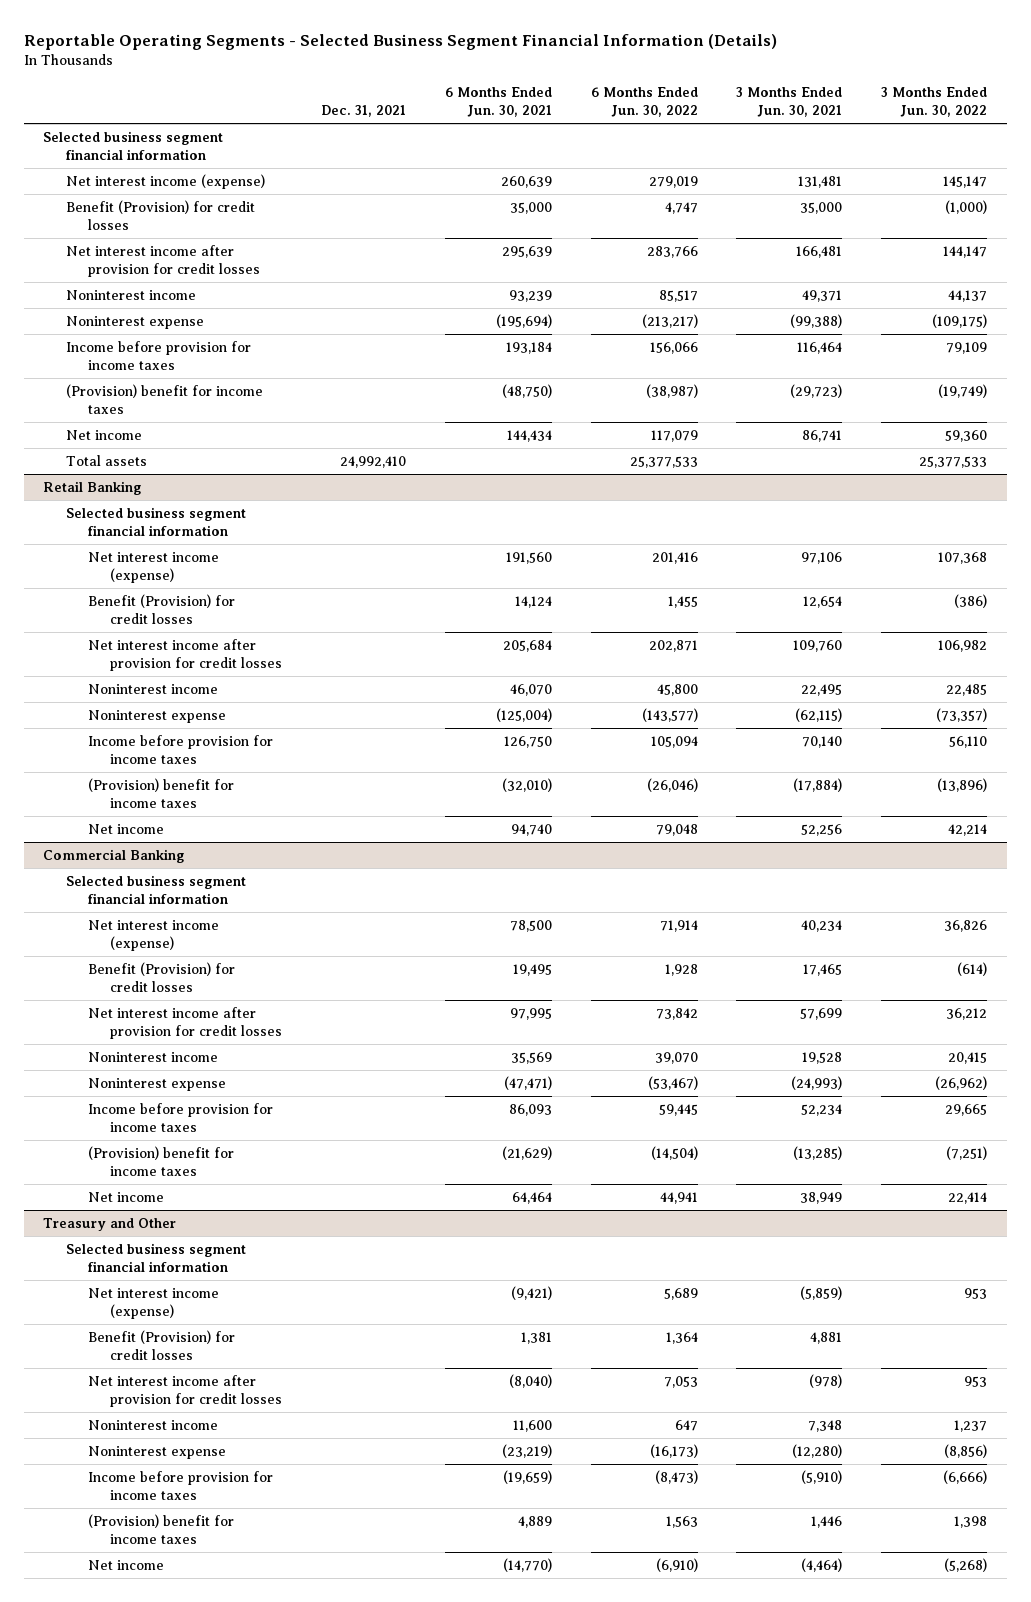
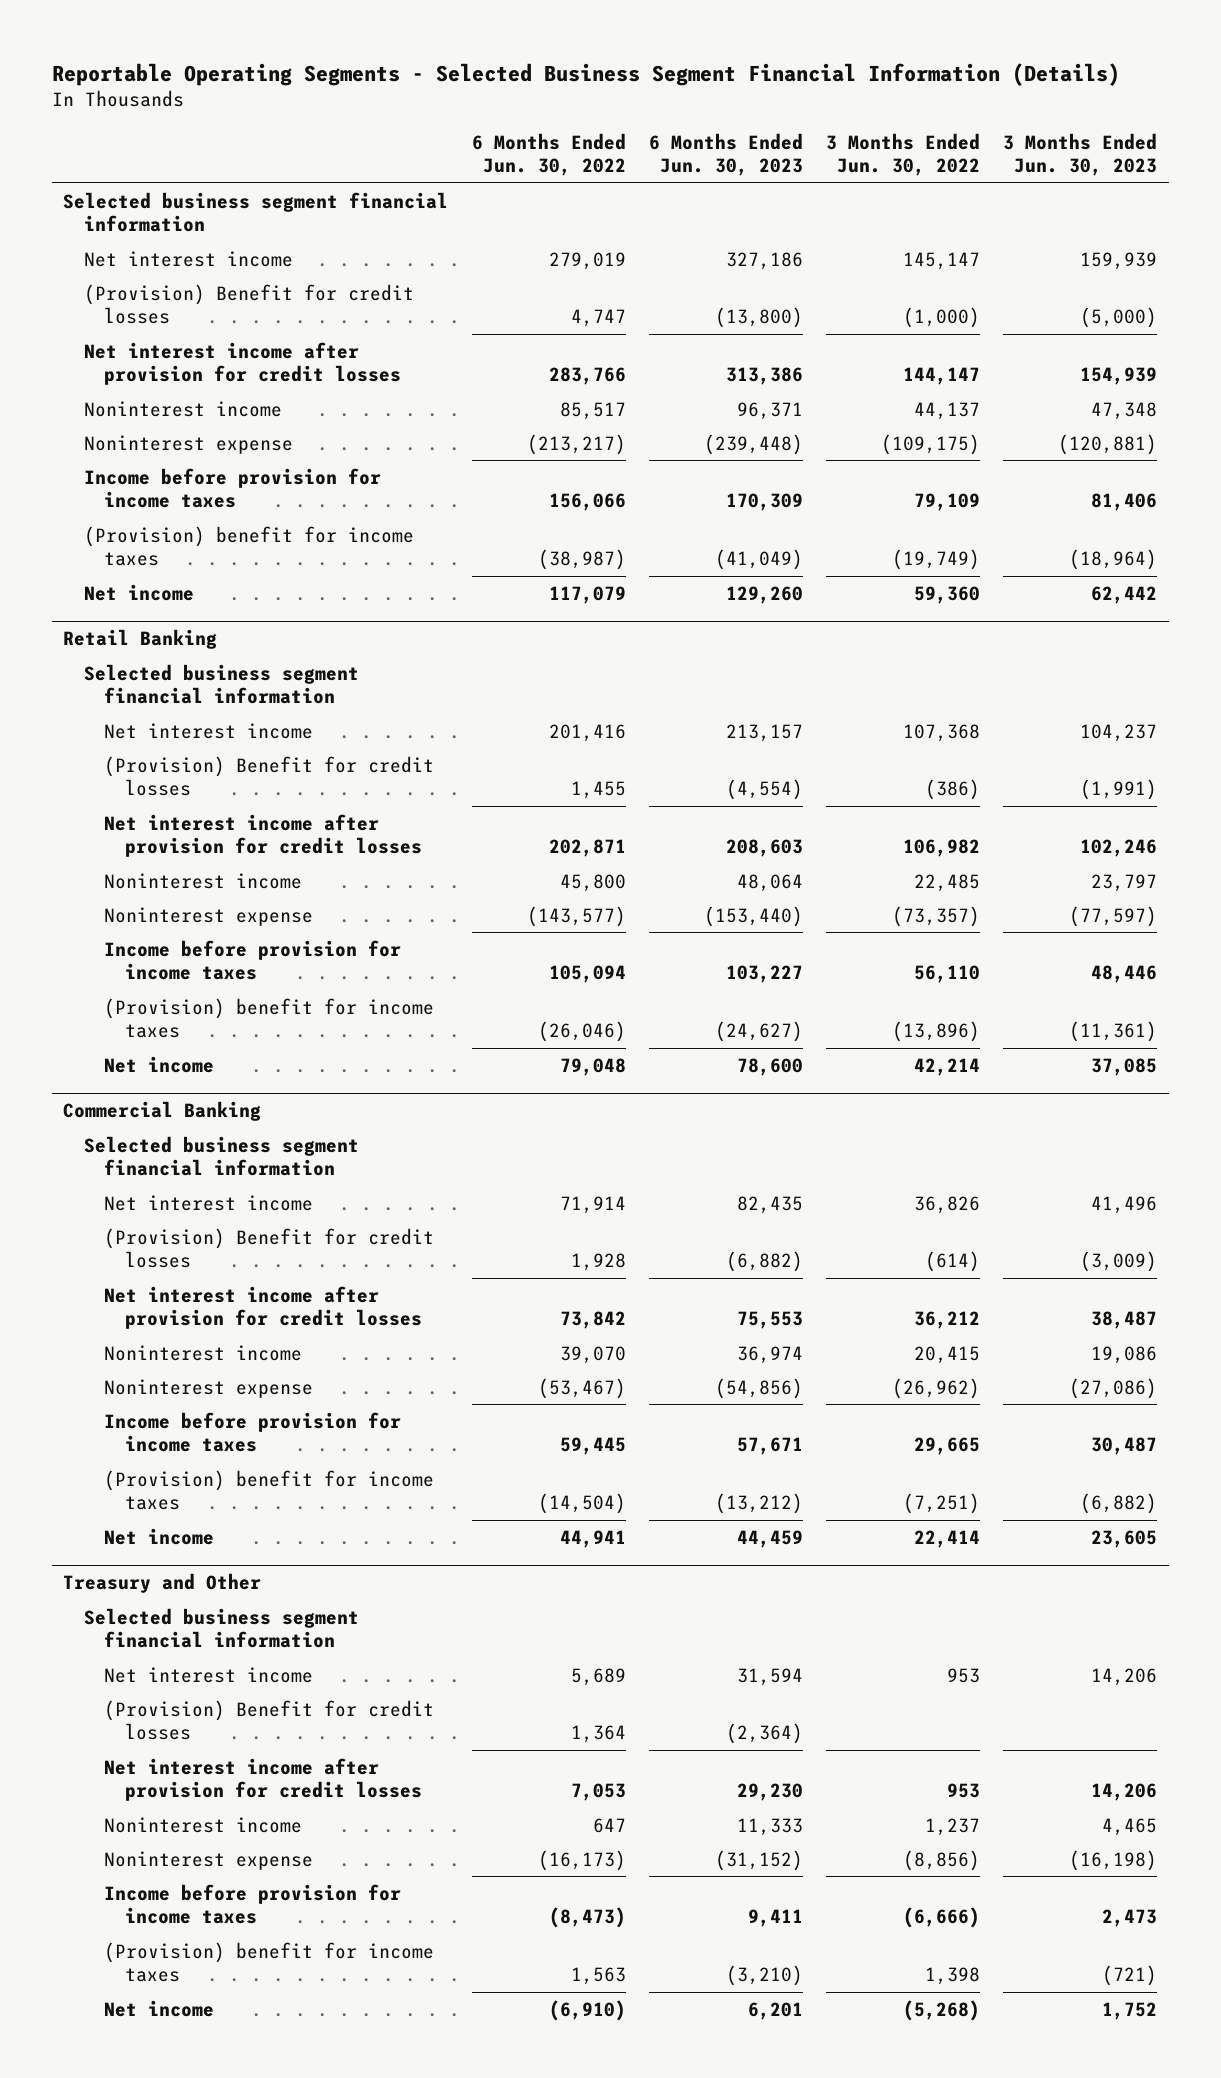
- | Dec. 31, 2021 | 6 Months Ended Jun. 30, 2021 | 6 Months Ended Jun. 30, 2022 | 3 Months Ended Jun. 30, 2021 | 3 Months Ended Jun. 30, 2022
+ | 6 Months Ended Jun. 30, 2022 | 6 Months Ended Jun. 30, 2023 | 3 Months Ended Jun. 30, 2022 | 3 Months Ended Jun. 30, 2023
- Net interest income (expense) | | 260,639 | 279,019 | 131,481 | 145,147
- Benefit (Provision) for credit losses | | 35,000 | 4,747 | 35,000 | (1,000)
+ Net interest income | 279,019 | 327,186 | 145,147 | 159,939
+ (Provision) Benefit for credit losses | 4,747 | (13,800) | (1,000) | (5,000)
- Total assets | 24,992,410 | | 25,377,533 | | 25,377,533
@ Retail Banking
- Net interest income (expense) | | 191,560 | 201,416 | 97,106 | 107,368
- Benefit (Provision) for credit losses | | 14,124 | 1,455 | 12,654 | (386)
+ Net interest income | 201,416 | 213,157 | 107,368 | 104,237
+ (Provision) Benefit for credit losses | 1,455 | (4,554) | (386) | (1,991)
@ Commercial Banking
- Net interest income (expense) | | 78,500 | 71,914 | 40,234 | 36,826
- Benefit (Provision) for credit losses | | 19,495 | 1,928 | 17,465 | (614)
+ Net interest income | 71,914 | 82,435 | 36,826 | 41,496
+ (Provision) Benefit for credit losses | 1,928 | (6,882) | (614) | (3,009)
@ Treasury and Other
- Net interest income (expense) | | (9,421) | 5,689 | (5,859) | 953
- Benefit (Provision) for credit losses | | 1,381 | 1,364 | 4,881 |
+ Net interest income | 5,689 | 31,594 | 953 | 14,206
+ (Provision) Benefit for credit losses | 1,364 | (2,364) | |

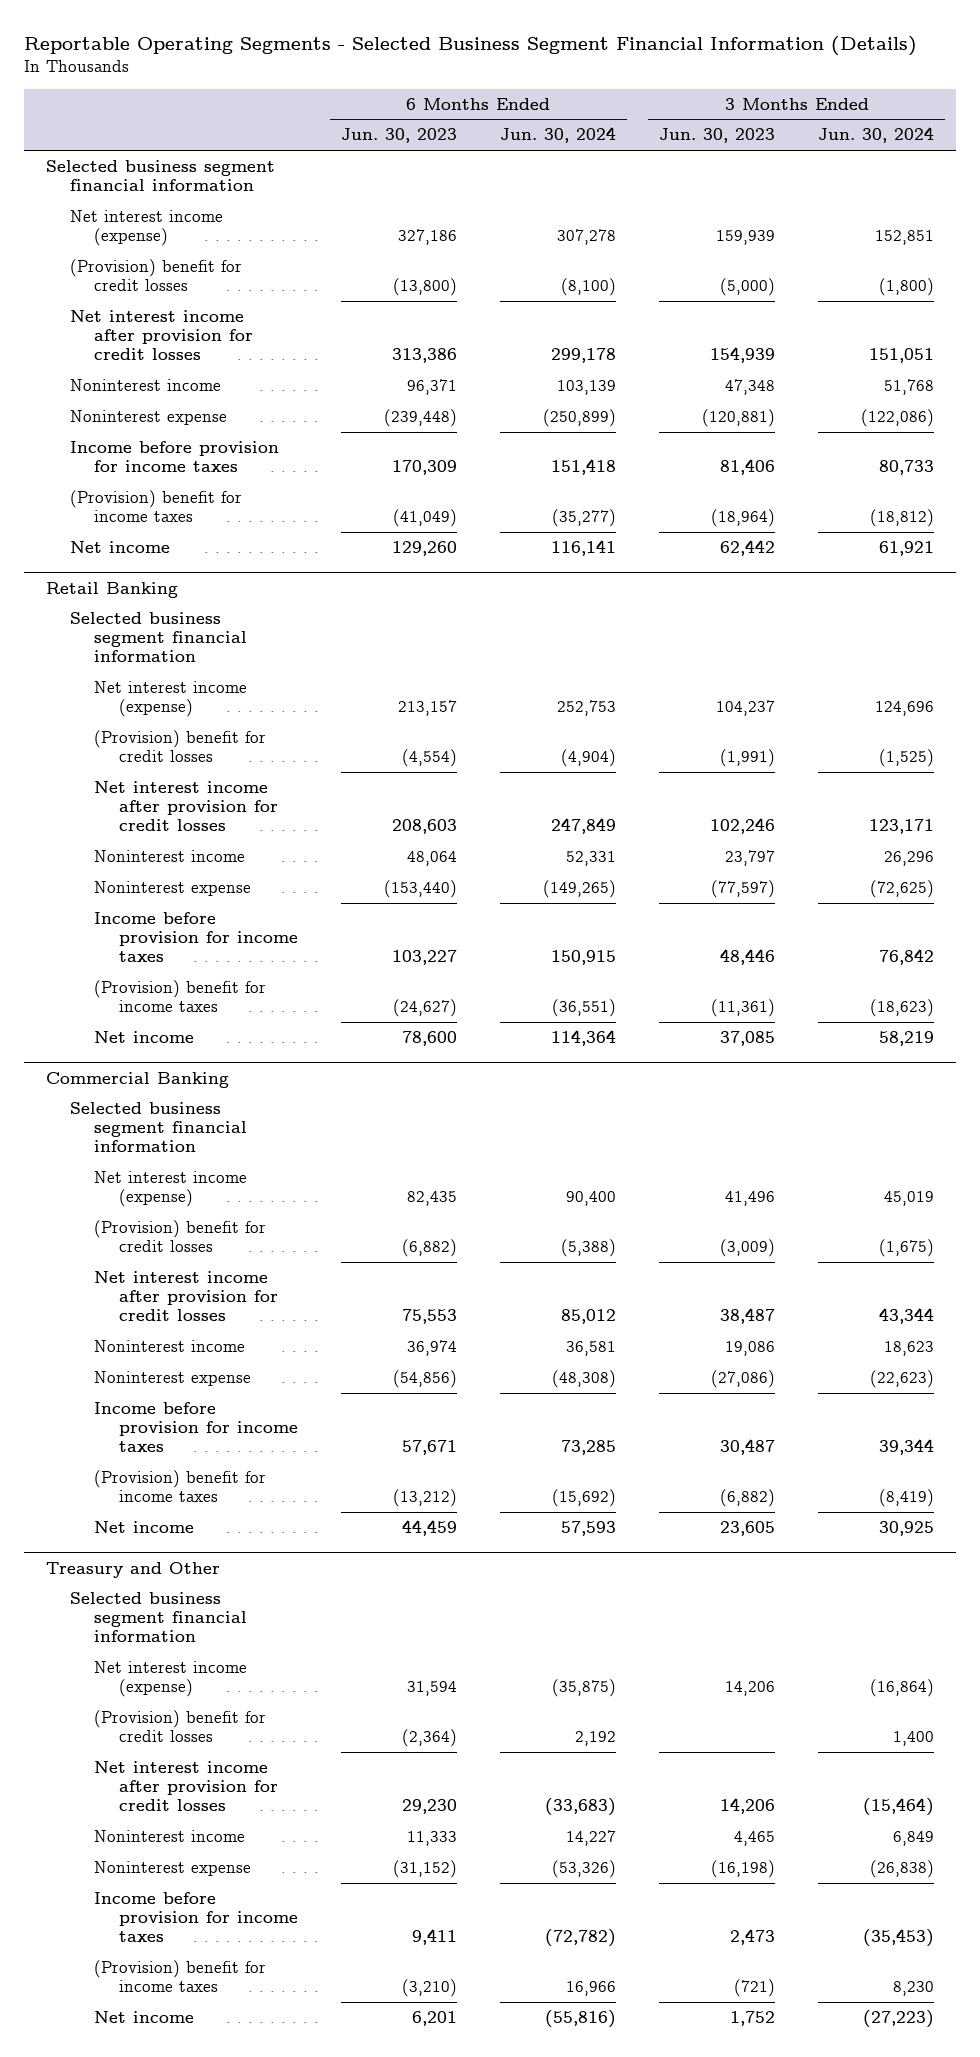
- | 6 Months Ended Jun. 30, 2022 | 6 Months Ended Jun. 30, 2023 | 3 Months Ended Jun. 30, 2022 | 3 Months Ended Jun. 30, 2023
+ | 6 Months Ended Jun. 30, 2023 | 6 Months Ended Jun. 30, 2024 | 3 Months Ended Jun. 30, 2023 | 3 Months Ended Jun. 30, 2024
- Net interest income | 279,019 | 327,186 | 145,147 | 159,939
- (Provision) Benefit for credit losses | 4,747 | (13,800) | (1,000) | (5,000)
+ Net interest income (expense) | 327,186 | 307,278 | 159,939 | 152,851
+ (Provision) benefit for credit losses | (13,800) | (8,100) | (5,000) | (1,800)
@ Retail Banking
- Net interest income | 201,416 | 213,157 | 107,368 | 104,237
- (Provision) Benefit for credit losses | 1,455 | (4,554) | (386) | (1,991)
+ Net interest income (expense) | 213,157 | 252,753 | 104,237 | 124,696
+ (Provision) benefit for credit losses | (4,554) | (4,904) | (1,991) | (1,525)
@ Commercial Banking
- Net interest income | 71,914 | 82,435 | 36,826 | 41,496
- (Provision) Benefit for credit losses | 1,928 | (6,882) | (614) | (3,009)
+ Net interest income (expense) | 82,435 | 90,400 | 41,496 | 45,019
+ (Provision) benefit for credit losses | (6,882) | (5,388) | (3,009) | (1,675)
@ Treasury and Other
- Net interest income | 5,689 | 31,594 | 953 | 14,206
- (Provision) Benefit for credit losses | 1,364 | (2,364) | |
+ Net interest income (expense) | 31,594 | (35,875) | 14,206 | (16,864)
+ (Provision) benefit for credit losses | (2,364) | 2,192 | | 1,400

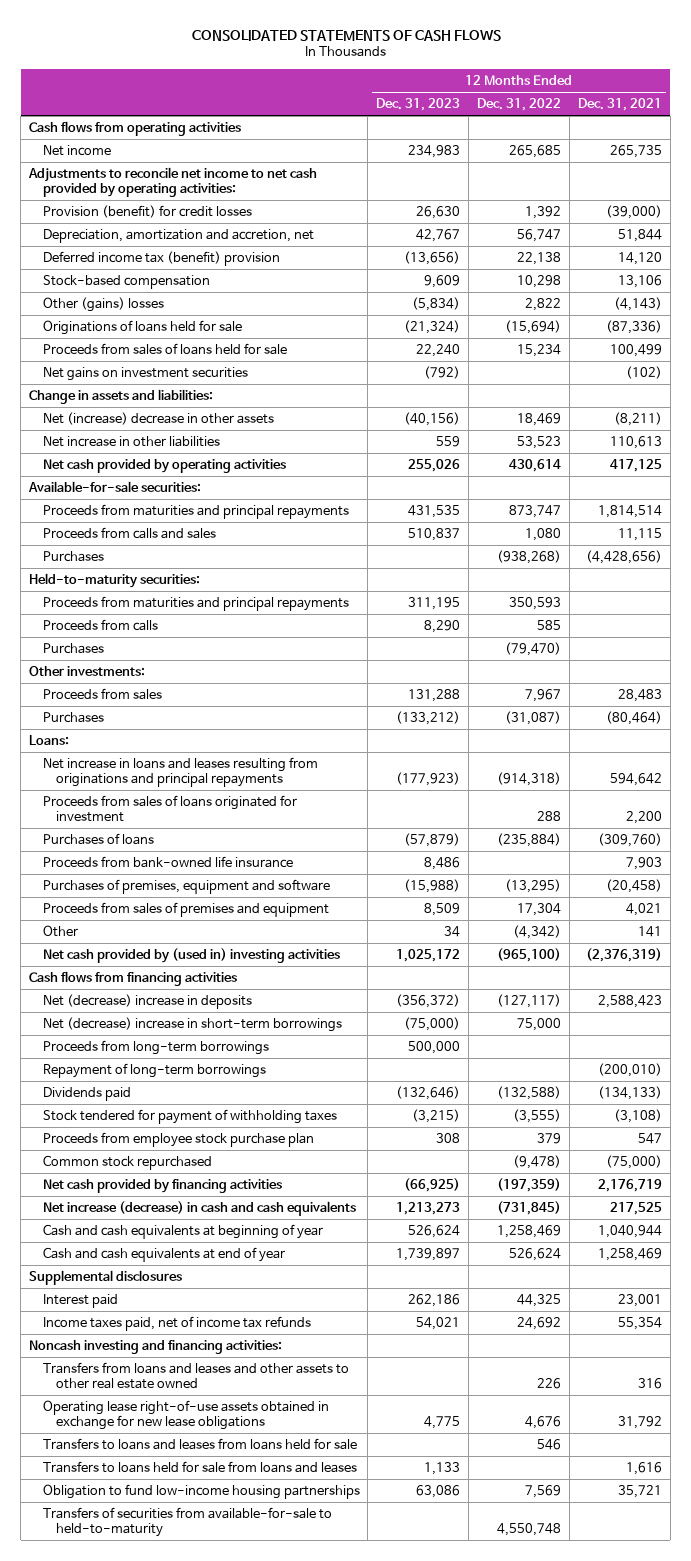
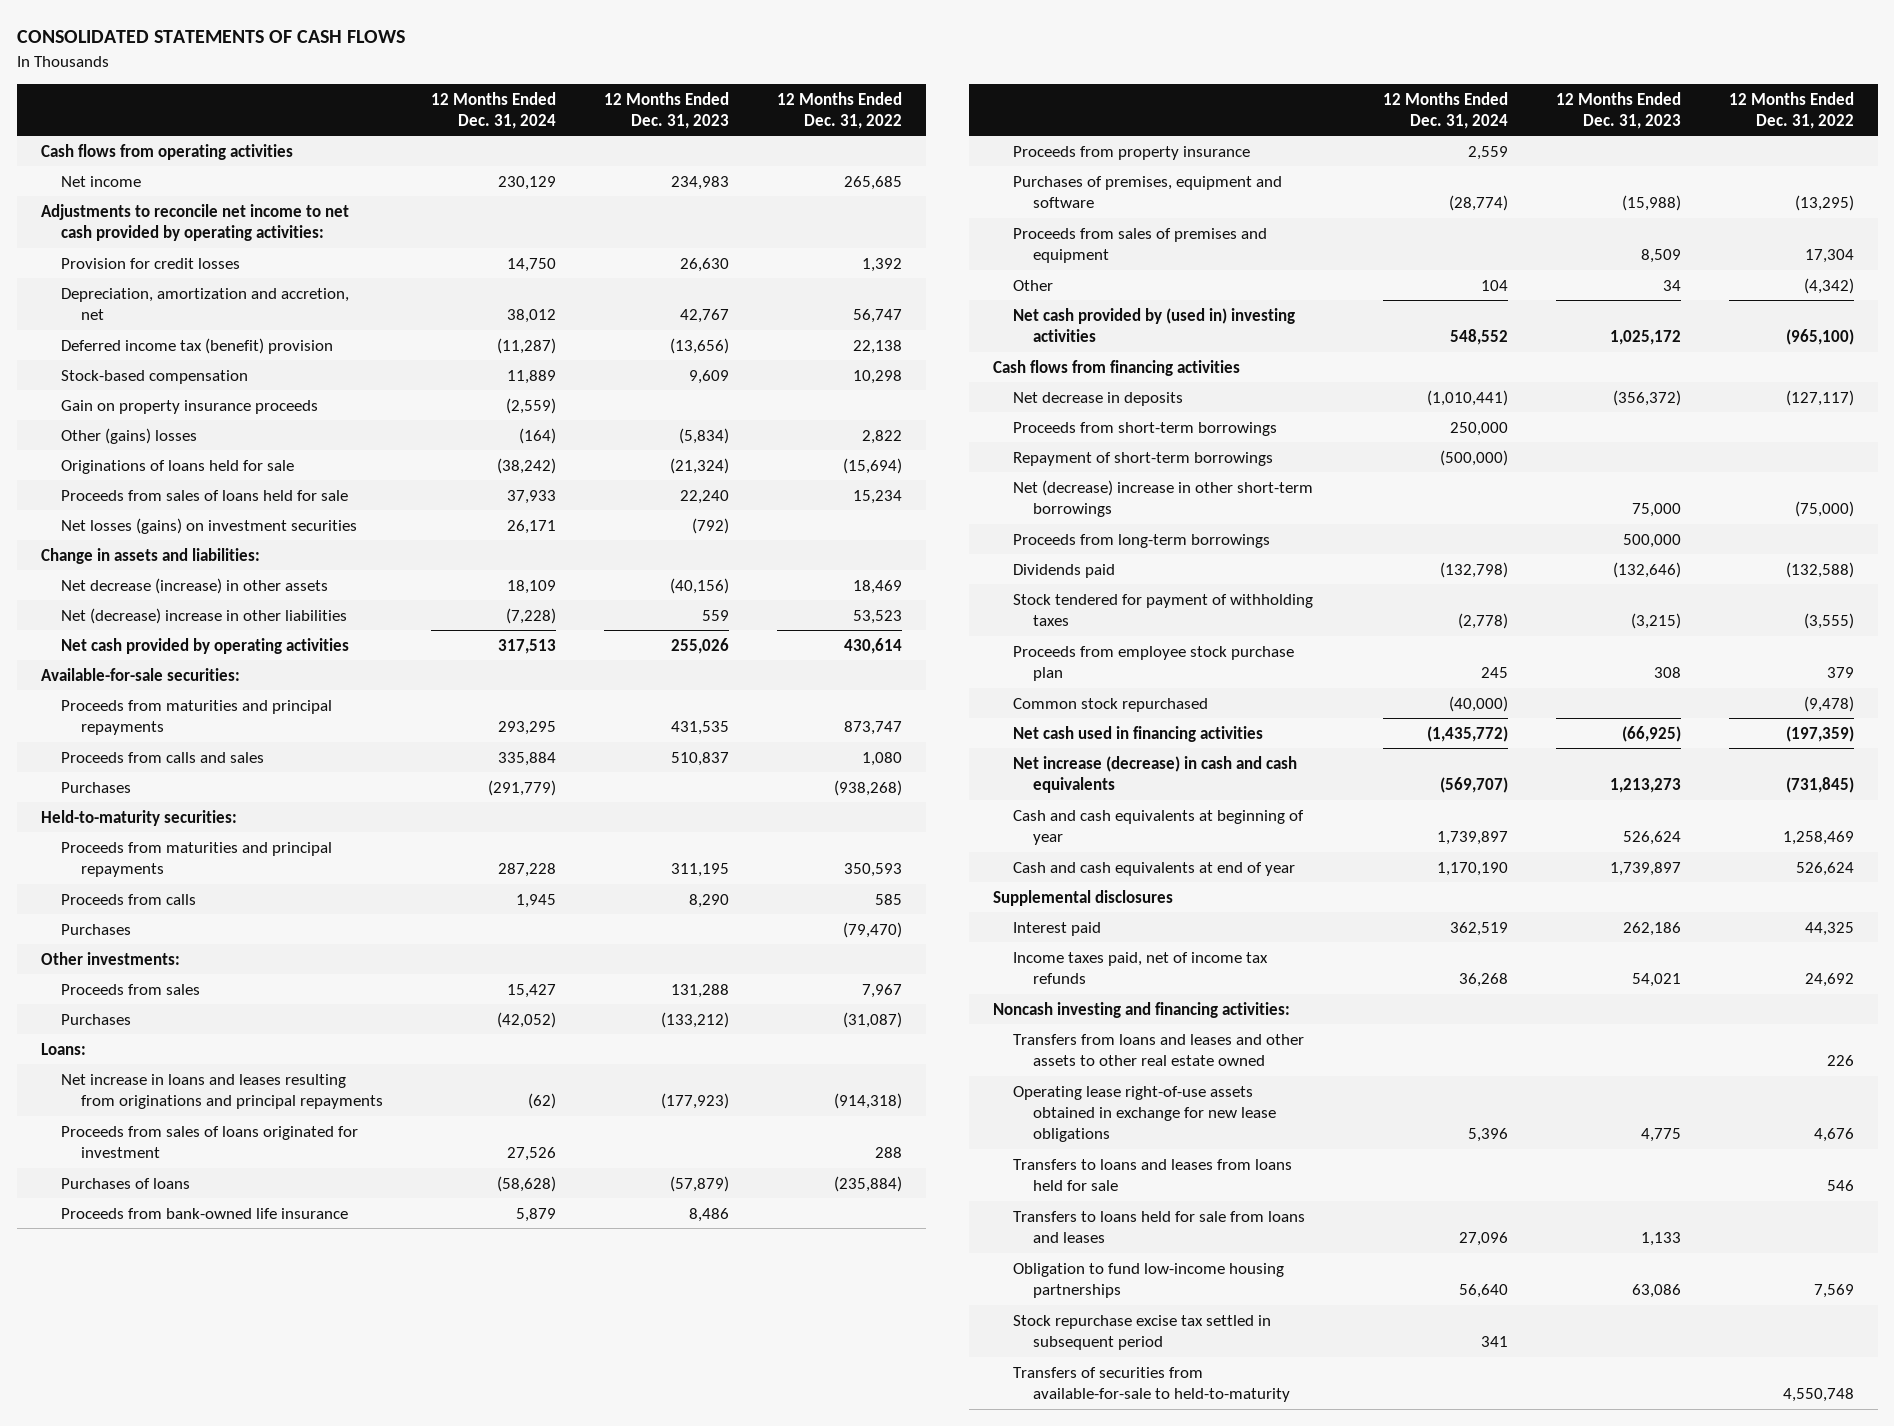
- | 12 Months Ended Dec. 31, 2023 | 12 Months Ended Dec. 31, 2022 | 12 Months Ended Dec. 31, 2021
+ | 12 Months Ended Dec. 31, 2024 | 12 Months Ended Dec. 31, 2023 | 12 Months Ended Dec. 31, 2022
- Provision (benefit) for credit losses | 26,630 | 1,392 | (39,000)
+ Provision for credit losses | 14,750 | 26,630 | 1,392
+ Gain on property insurance proceeds | (2,559) | |
- Net gains on investment securities | (792) | | (102)
+ Net losses (gains) on investment securities | 26,171 | (792) |
- Net (increase) decrease in other assets | (40,156) | 18,469 | (8,211)
- Net increase in other liabilities | 559 | 53,523 | 110,613
+ Net decrease (increase) in other assets | 18,109 | (40,156) | 18,469
+ Net (decrease) increase in other liabilities | (7,228) | 559 | 53,523
+ Proceeds from property insurance | 2,559 | |
- Net (decrease) increase in deposits | (356,372) | (127,117) | 2,588,423
- Net (decrease) increase in short-term borrowings | (75,000) | 75,000 |
+ Net decrease in deposits | (1,010,441) | (356,372) | (127,117)
+ Proceeds from short-term borrowings | 250,000 | |
+ Repayment of short-term borrowings | (500,000) | |
+ Net (decrease) increase in other short-term borrowings | | 75,000 | (75,000)
- Repayment of long-term borrowings | | | (200,010)
- Net cash provided by financing activities | (66,925) | (197,359) | 2,176,719
+ Net cash used in financing activities | (1,435,772) | (66,925) | (197,359)
+ Stock repurchase excise tax settled in subsequent period | 341 | |

